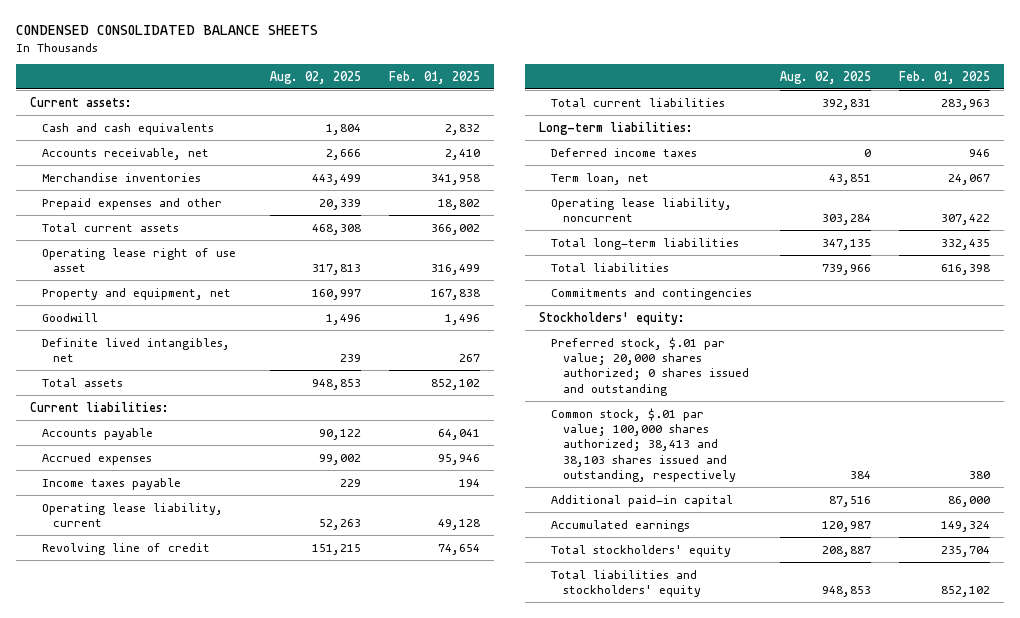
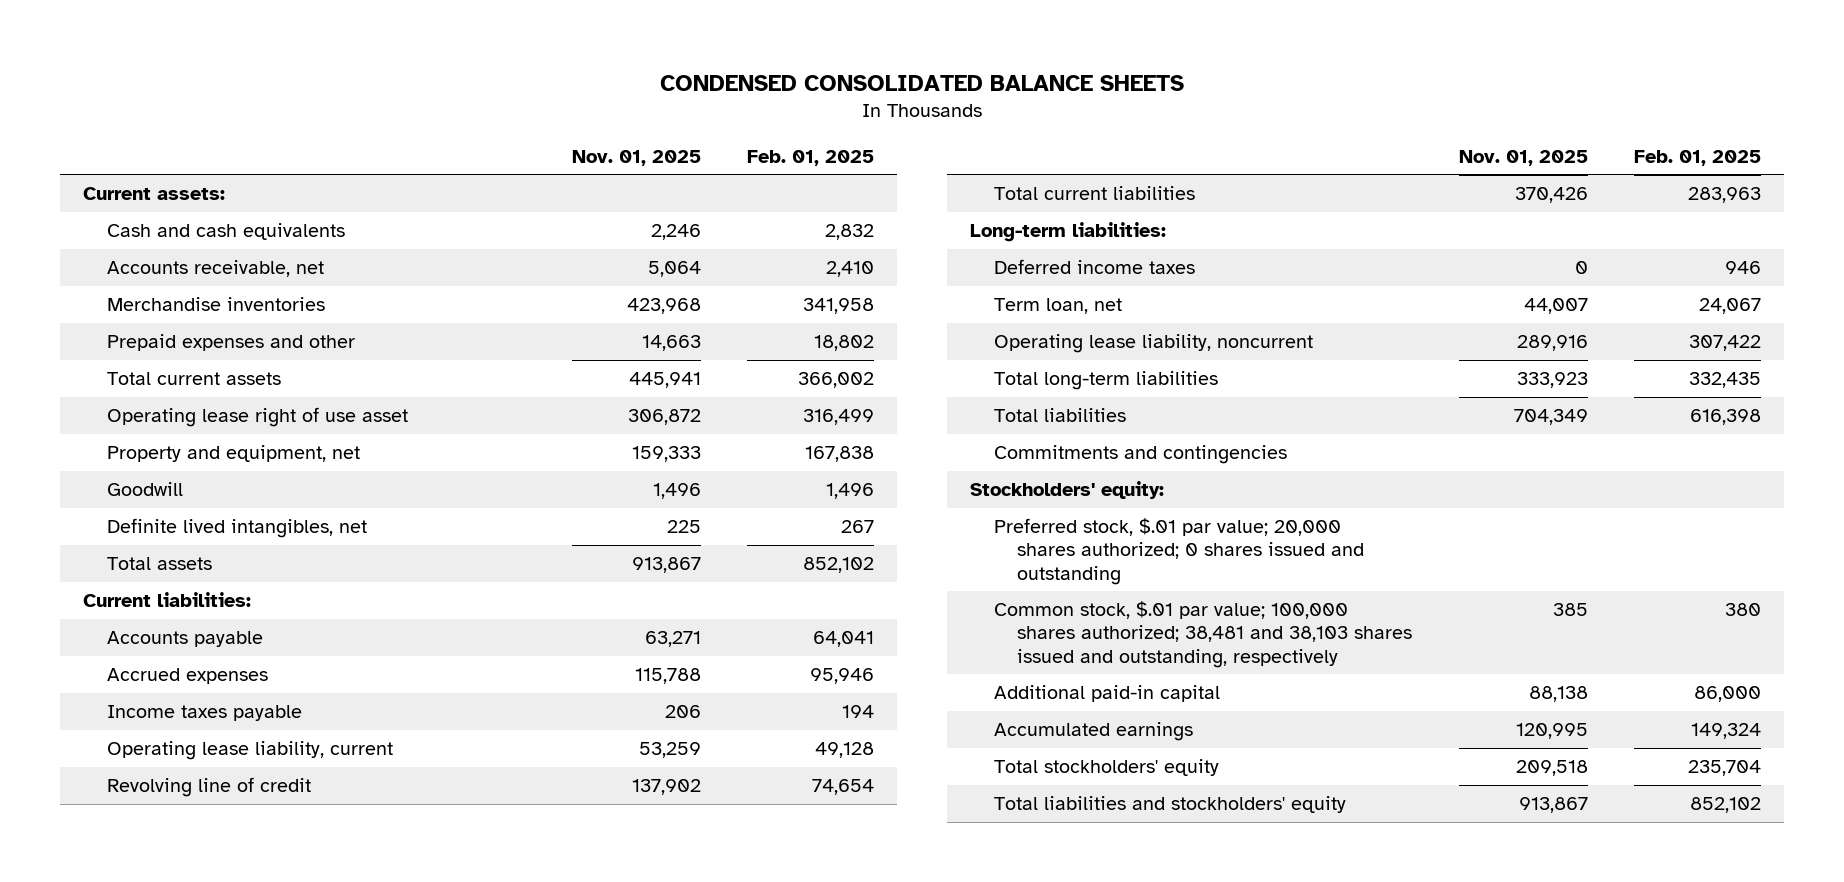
- | Aug. 02, 2025 | Feb. 01, 2025
+ | Nov. 01, 2025 | Feb. 01, 2025
- Common stock, $.01 par value; 100,000 shares authorized; 38,413 and 38,103 shares issued and outstanding, respectively | 384 | 380
+ Common stock, $.01 par value; 100,000 shares authorized; 38,481 and 38,103 shares issued and outstanding, respectively | 385 | 380

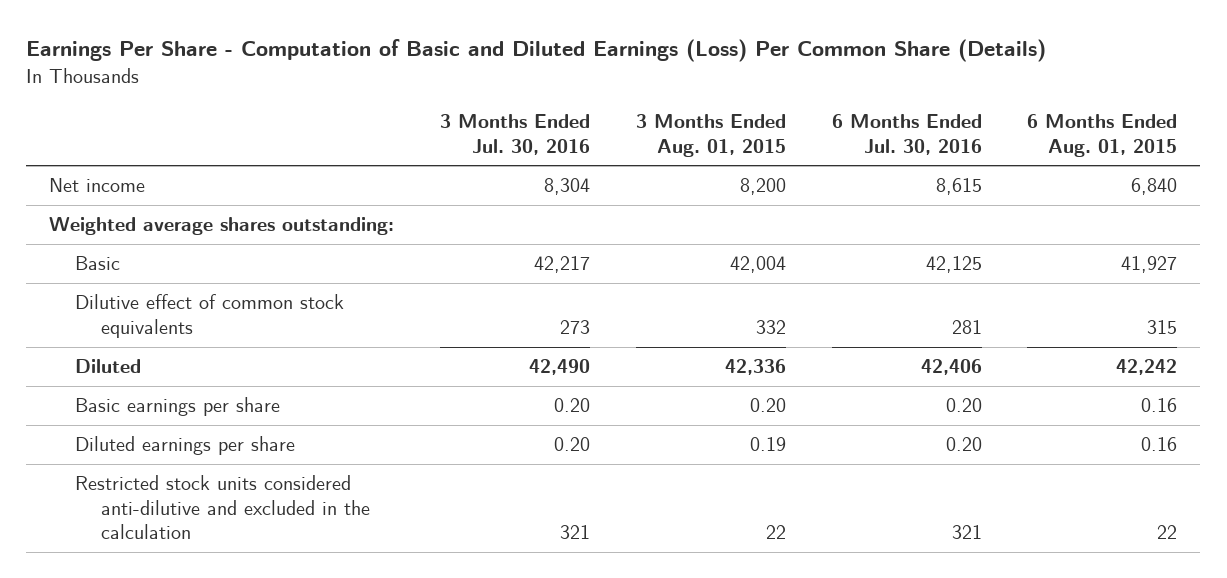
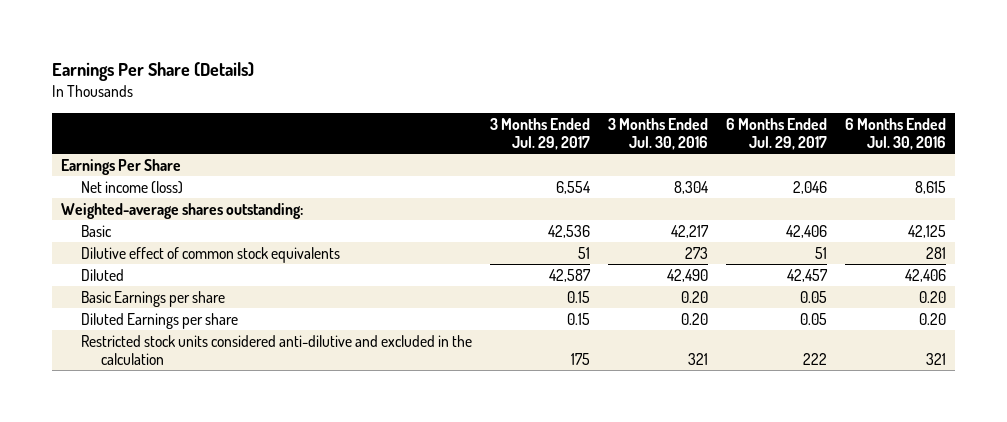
- Earnings Per Share - Computation of Basic and Diluted Earnings (Loss) Per Common Share (Details)
+ Earnings Per Share (Details)
- | 3 Months Ended Jul. 30, 2016 | 3 Months Ended Aug. 01, 2015 | 6 Months Ended Jul. 30, 2016 | 6 Months Ended Aug. 01, 2015
+ | 3 Months Ended Jul. 29, 2017 | 3 Months Ended Jul. 30, 2016 | 6 Months Ended Jul. 29, 2017 | 6 Months Ended Jul. 30, 2016
- Net income | 8,304 | 8,200 | 8,615 | 6,840
- Weighted average shares outstanding:
+ Earnings Per Share
+ Net income (loss) | 6,554 | 8,304 | 2,046 | 8,615
+ Weighted-average shares outstanding:
- Basic earnings per share | 0.20 | 0.20 | 0.20 | 0.16
- Diluted earnings per share | 0.20 | 0.19 | 0.20 | 0.16
+ Basic Earnings per share | 0.15 | 0.20 | 0.05 | 0.20
+ Diluted Earnings per share | 0.15 | 0.20 | 0.05 | 0.20

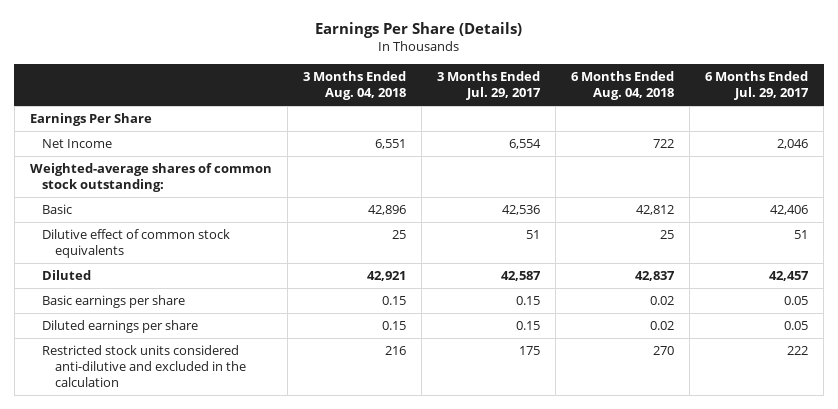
- | 3 Months Ended Jul. 29, 2017 | 3 Months Ended Jul. 30, 2016 | 6 Months Ended Jul. 29, 2017 | 6 Months Ended Jul. 30, 2016
+ | 3 Months Ended Aug. 04, 2018 | 3 Months Ended Jul. 29, 2017 | 6 Months Ended Aug. 04, 2018 | 6 Months Ended Jul. 29, 2017
- Net income (loss) | 6,554 | 8,304 | 2,046 | 8,615
- Weighted-average shares outstanding:
+ Net Income | 6,551 | 6,554 | 722 | 2,046
+ Weighted-average shares of common stock outstanding:
- Basic Earnings per share | 0.15 | 0.20 | 0.05 | 0.20
- Diluted Earnings per share | 0.15 | 0.20 | 0.05 | 0.20
+ Basic earnings per share | 0.15 | 0.15 | 0.02 | 0.05
+ Diluted earnings per share | 0.15 | 0.15 | 0.02 | 0.05

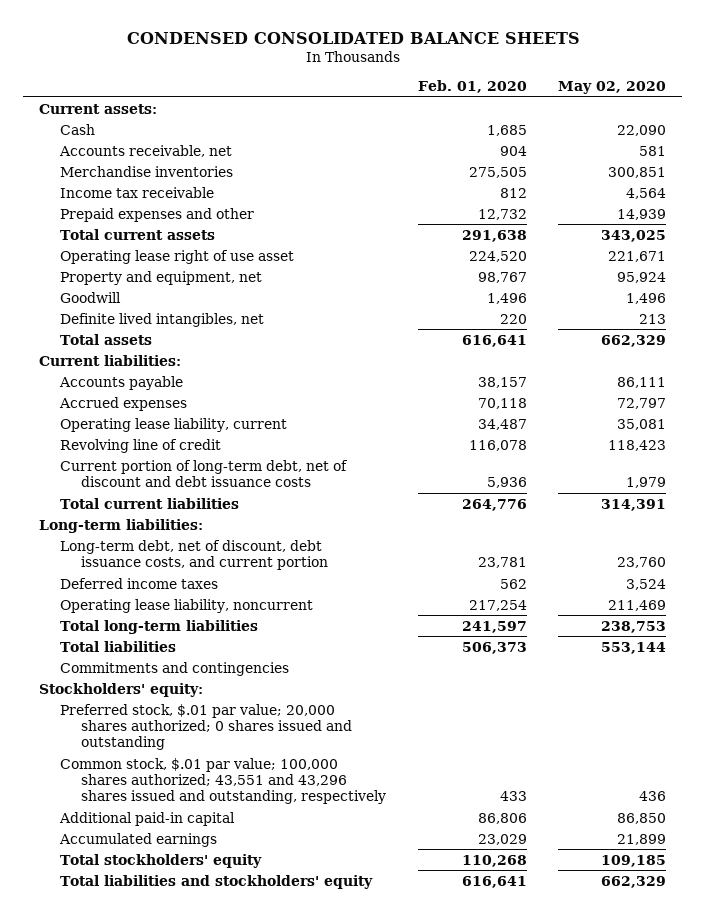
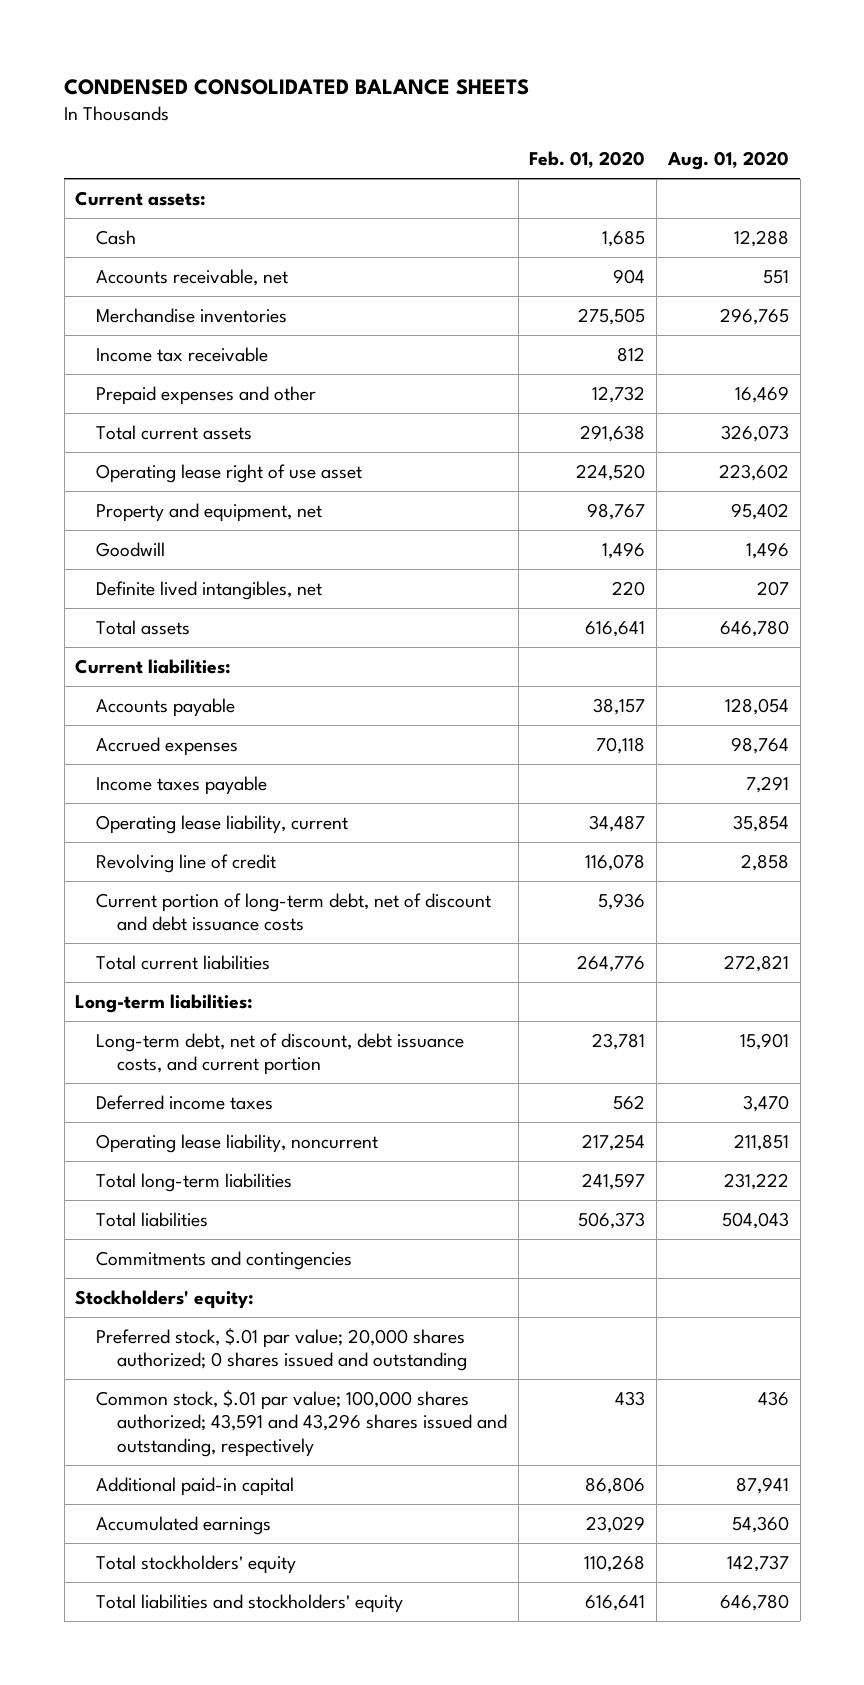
- | Feb. 01, 2020 | May 02, 2020
+ | Feb. 01, 2020 | Aug. 01, 2020
+ Income taxes payable | | 7,291
- Common stock, $.01 par value; 100,000 shares authorized; 43,551 and 43,296 shares issued and outstanding, respectively | 433 | 436
+ Common stock, $.01 par value; 100,000 shares authorized; 43,591 and 43,296 shares issued and outstanding, respectively | 433 | 436

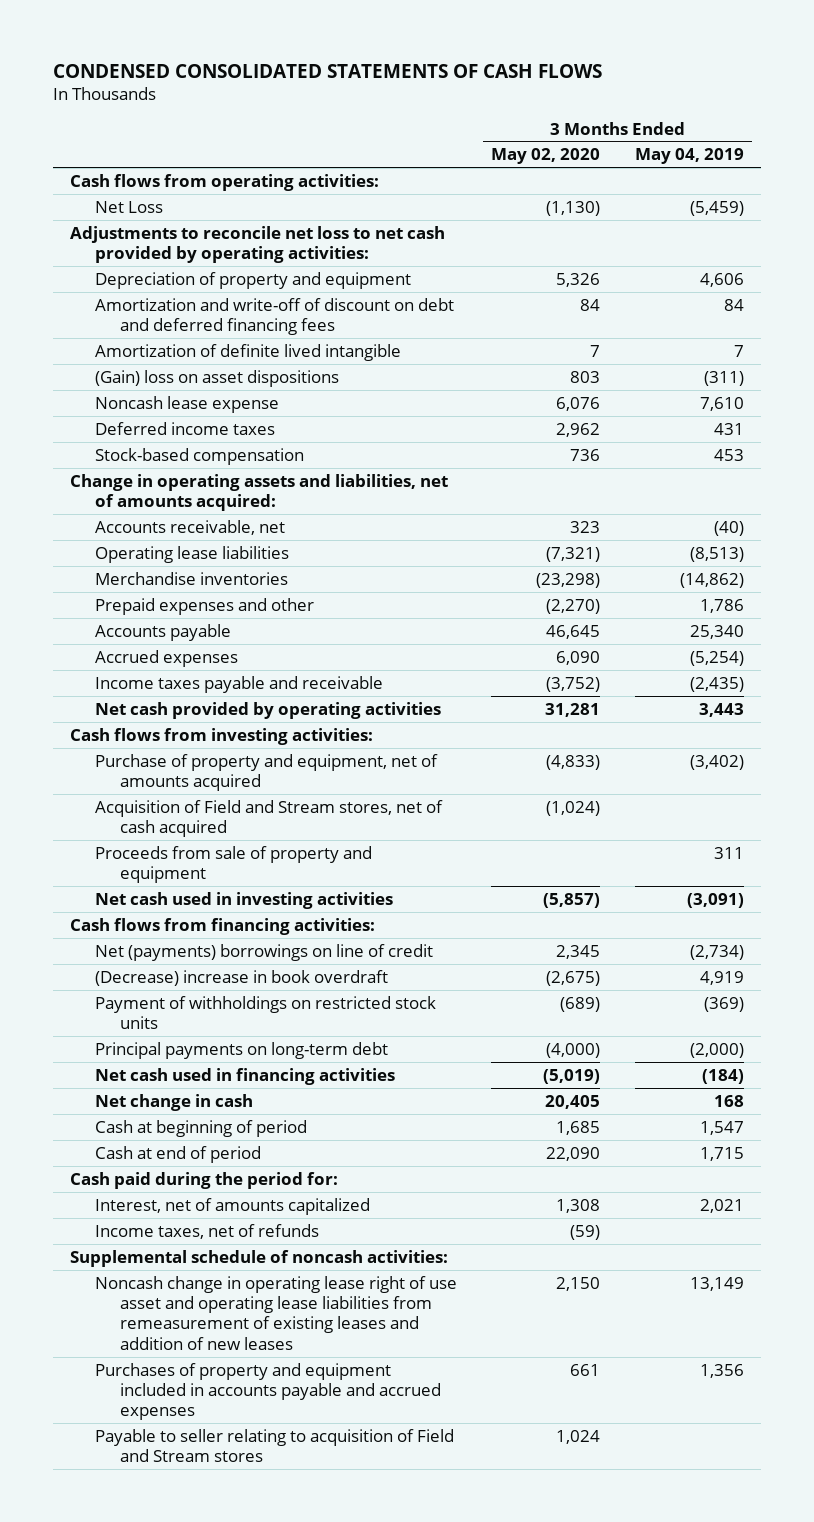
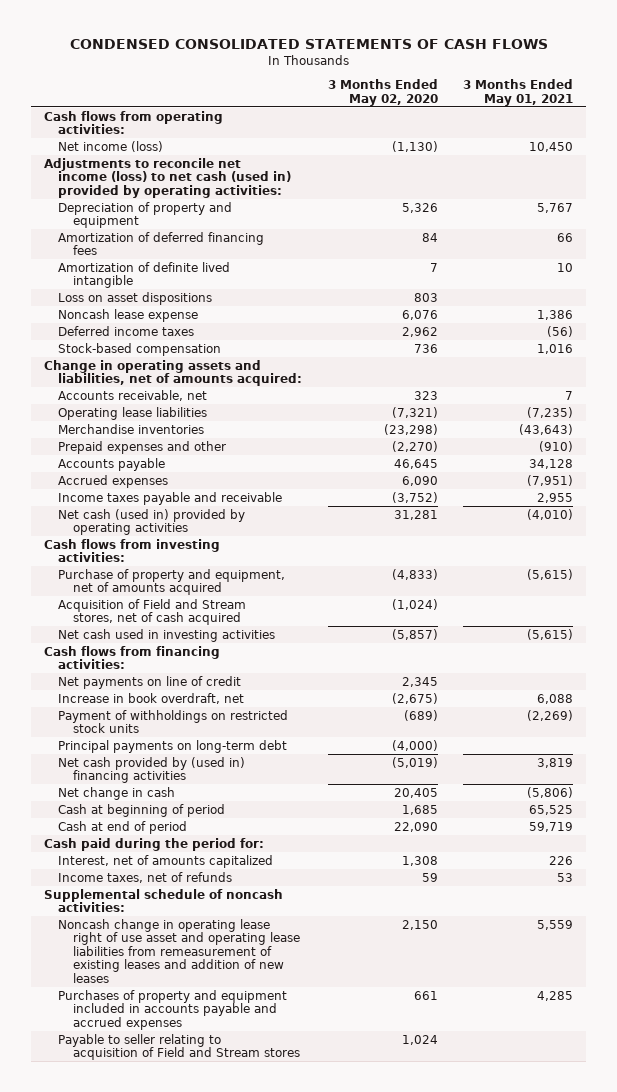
- | 3 Months Ended May 02, 2020 | 3 Months Ended May 04, 2019
+ | 3 Months Ended May 02, 2020 | 3 Months Ended May 01, 2021
- Net Loss | (1,130) | (5,459)
- Adjustments to reconcile net loss to net cash provided by operating activities:
+ Net income (loss) | (1,130) | 10,450
+ Adjustments to reconcile net income (loss) to net cash (used in) provided by operating activities:
- Amortization and write-off of discount on debt and deferred financing fees | 84 | 84
+ Amortization of deferred financing fees | 84 | 66
- (Gain) loss on asset dispositions | 803 | (311)
+ Loss on asset dispositions | 803 |
- Net cash provided by operating activities | 31,281 | 3,443
+ Net cash (used in) provided by operating activities | 31,281 | (4,010)
- Proceeds from sale of property and equipment | | 311
- Net (payments) borrowings on line of credit | 2,345 | (2,734)
- (Decrease) increase in book overdraft | (2,675) | 4,919
+ Net payments on line of credit | 2,345 |
+ Increase in book overdraft, net | (2,675) | 6,088
- Net cash used in financing activities | (5,019) | (184)
+ Net cash provided by (used in) financing activities | (5,019) | 3,819
- Income taxes, net of refunds | (59) |
+ Income taxes, net of refunds | 59 | 53

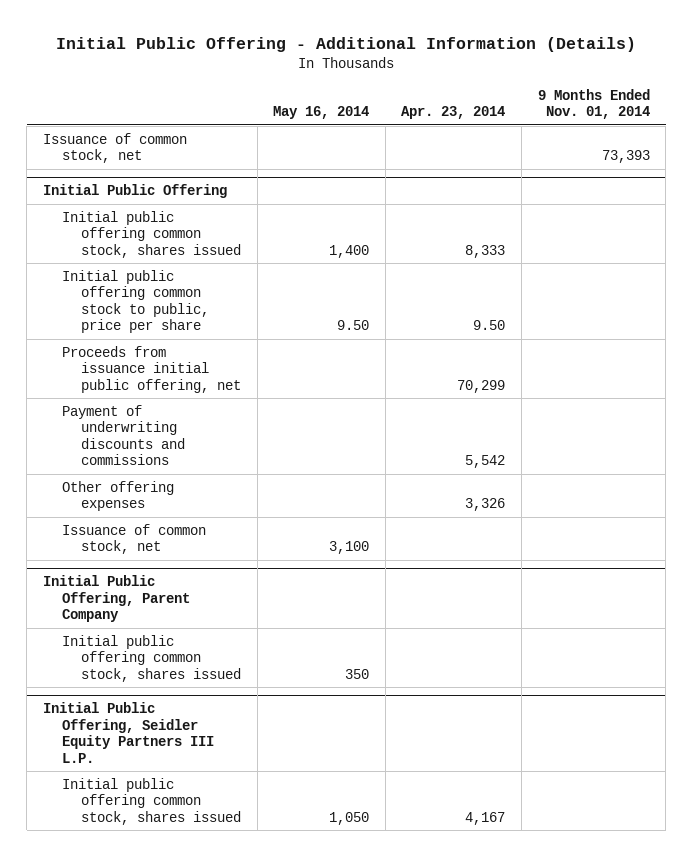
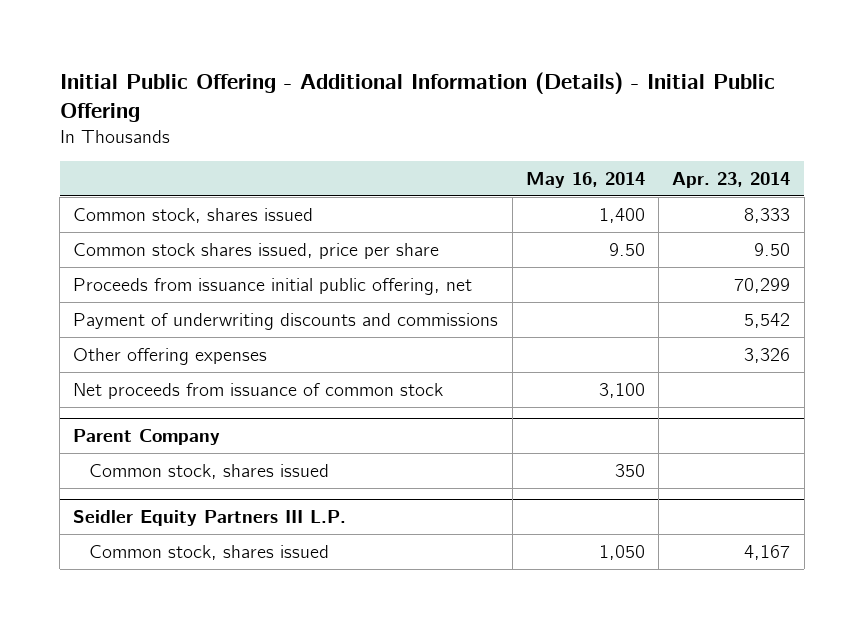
- Initial Public Offering - Additional Information (Details)
+ Initial Public Offering - Additional Information (Details) - Initial Public Offering
- | May 16, 2014 | Apr. 23, 2014 | 9 Months Ended Nov. 01, 2014
+ | May 16, 2014 | Apr. 23, 2014
- Issuance of common stock, net | | | 73,393
- Initial Public Offering
- Initial public offering common stock, shares issued | 1,400 | 8,333 |
- Initial public offering common stock to public, price per share | 9.50 | 9.50 |
+ Common stock, shares issued | 1,400 | 8,333
+ Common stock shares issued, price per share | 9.50 | 9.50
- Issuance of common stock, net | 3,100 | |
- Initial Public Offering, Parent Company
- Initial public offering common stock, shares issued | 350 | |
- Initial Public Offering, Seidler Equity Partners III L.P.
- Initial public offering common stock, shares issued | 1,050 | 4,167 |
+ Net proceeds from issuance of common stock | 3,100 |
+ Parent Company
+ Common stock, shares issued | 350 |
+ Seidler Equity Partners III L.P.
+ Common stock, shares issued | 1,050 | 4,167

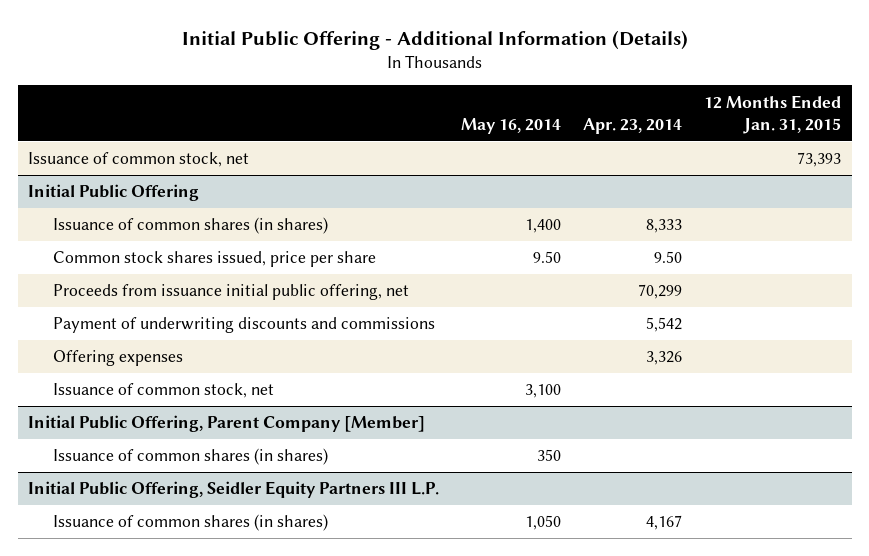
- Initial Public Offering - Additional Information (Details) - Initial Public Offering
+ Initial Public Offering - Additional Information (Details)
- | May 16, 2014 | Apr. 23, 2014
+ | May 16, 2014 | Apr. 23, 2014 | 12 Months Ended Jan. 31, 2015
- Common stock, shares issued | 1,400 | 8,333
+ Issuance of common stock, net | | | 73,393
+ Initial Public Offering
+ Issuance of common shares (in shares) | 1,400 | 8,333 |
- Other offering expenses | | 3,326
- Net proceeds from issuance of common stock | 3,100 |
- Parent Company
- Common stock, shares issued | 350 |
- Seidler Equity Partners III L.P.
- Common stock, shares issued | 1,050 | 4,167
+ Offering expenses | | 3,326 |
+ Issuance of common stock, net | 3,100 | |
+ Initial Public Offering, Parent Company [Member]
+ Issuance of common shares (in shares) | 350 | |
+ Initial Public Offering, Seidler Equity Partners III L.P.
+ Issuance of common shares (in shares) | 1,050 | 4,167 |

